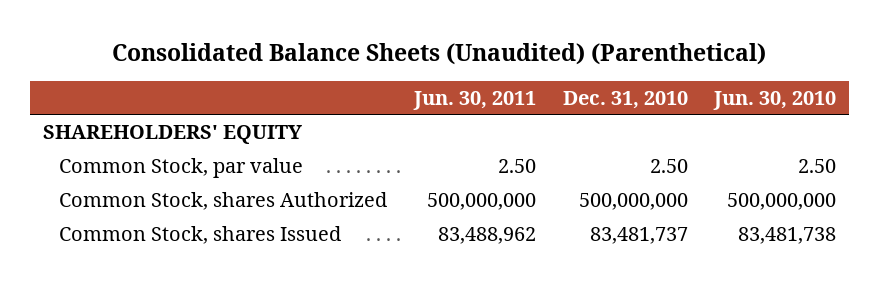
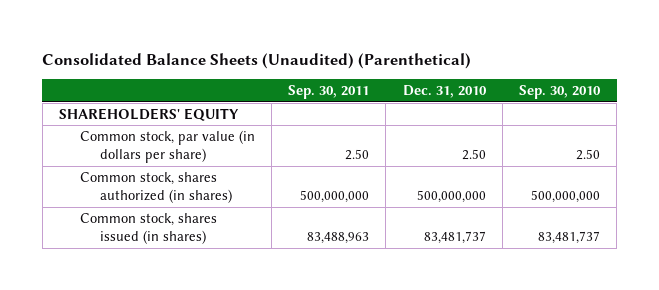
- | Jun. 30, 2011 | Dec. 31, 2010 | Jun. 30, 2010
+ | Sep. 30, 2011 | Dec. 31, 2010 | Sep. 30, 2010
- Common Stock, par value | 2.50 | 2.50 | 2.50
- Common Stock, shares Authorized | 500,000,000 | 500,000,000 | 500,000,000
- Common Stock, shares Issued | 83,488,962 | 83,481,737 | 83,481,738
+ Common stock, par value (in dollars per share) | 2.50 | 2.50 | 2.50
+ Common stock, shares authorized (in shares) | 500,000,000 | 500,000,000 | 500,000,000
+ Common stock, shares issued (in shares) | 83,488,963 | 83,481,737 | 83,481,737

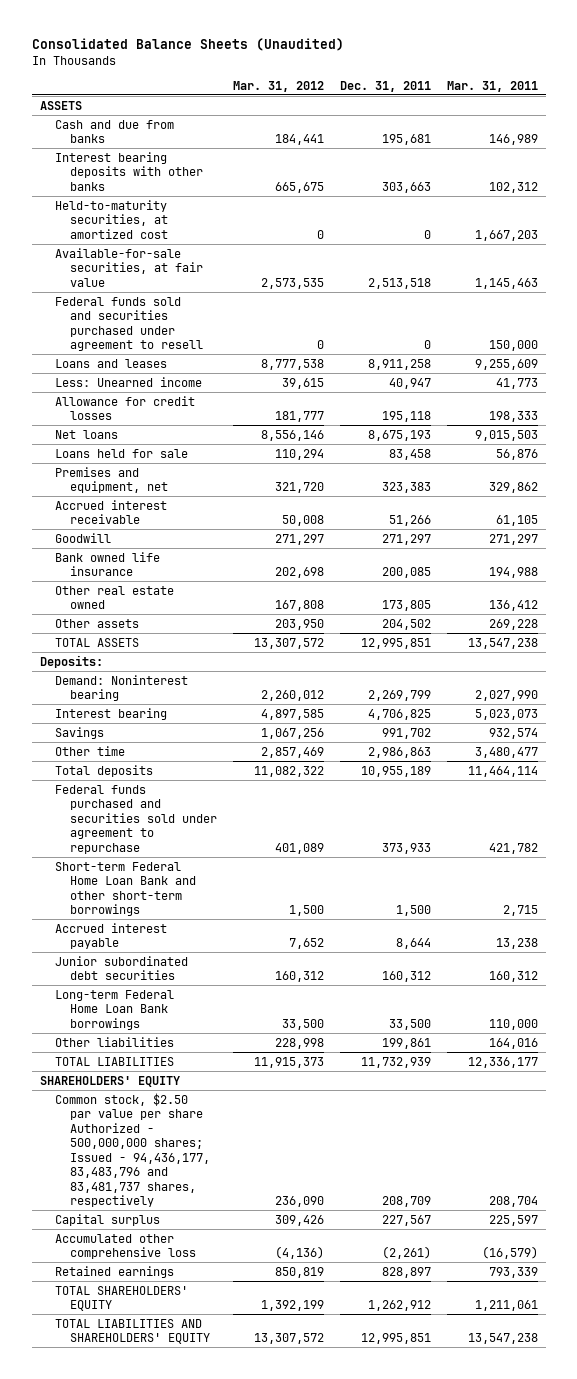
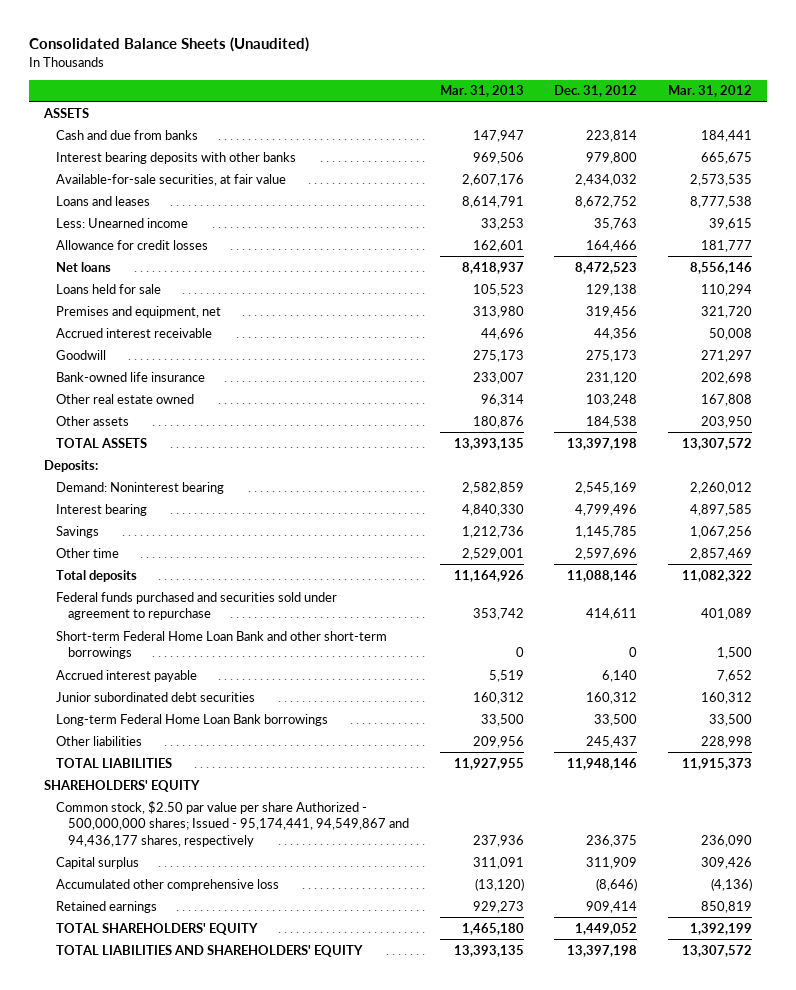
- | Mar. 31, 2012 | Dec. 31, 2011 | Mar. 31, 2011
+ | Mar. 31, 2013 | Dec. 31, 2012 | Mar. 31, 2012
- Held-to-maturity securities, at amortized cost | 0 | 0 | 1,667,203
- Federal funds sold and securities purchased under agreement to resell | 0 | 0 | 150,000
- Bank owned life insurance | 202,698 | 200,085 | 194,988
+ Bank-owned life insurance | 233,007 | 231,120 | 202,698
- Common stock, $2.50 par value per share Authorized - 500,000,000 shares; Issued - 94,436,177, 83,483,796 and 83,481,737 shares, respectively | 236,090 | 208,709 | 208,704
+ Common stock, $2.50 par value per share Authorized - 500,000,000 shares; Issued - 95,174,441, 94,549,867 and 94,436,177 shares, respectively | 237,936 | 236,375 | 236,090

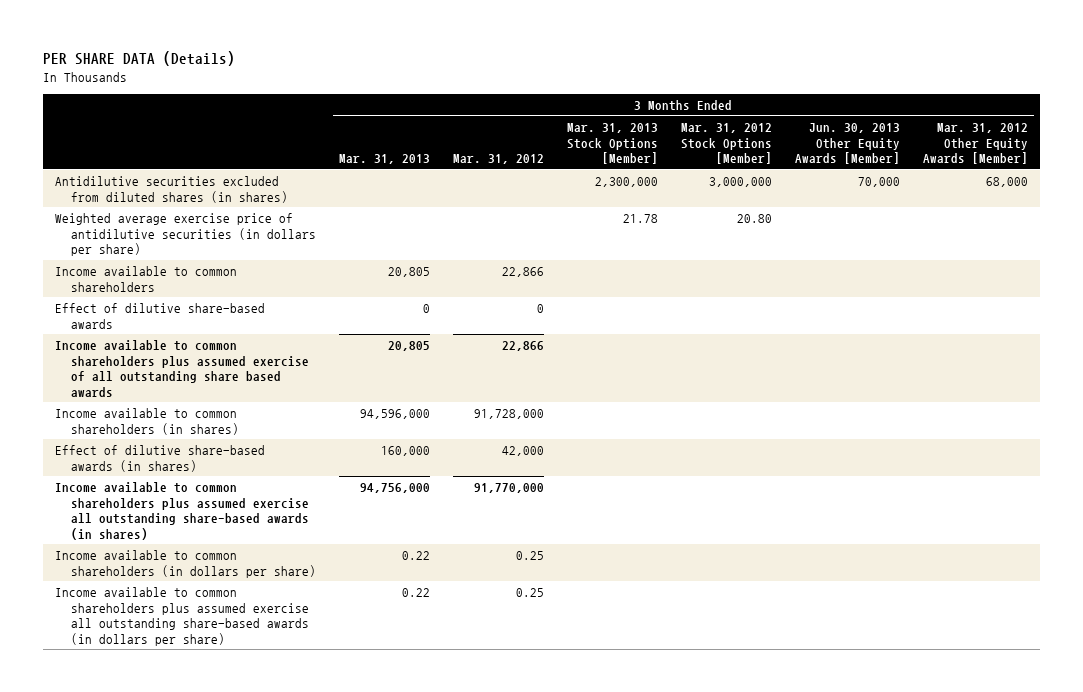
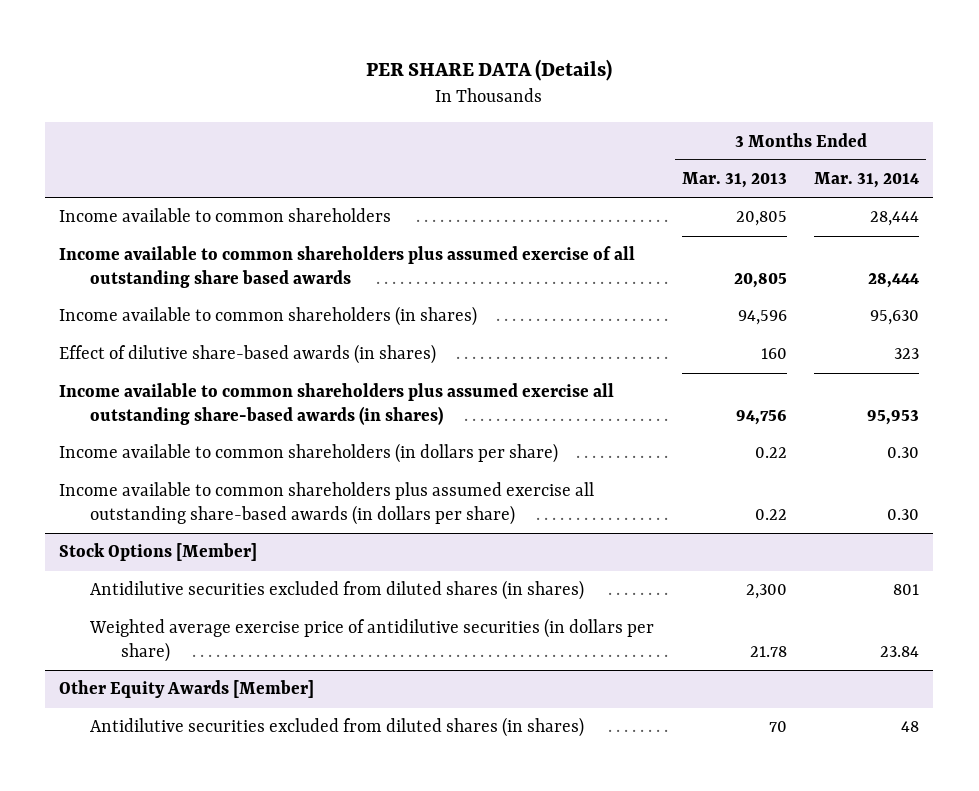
- | 3 Months Ended Mar. 31, 2013 | 3 Months Ended Mar. 31, 2012 | 3 Months Ended Mar. 31, 2013 Stock Options [Member] | 3 Months Ended Mar. 31, 2012 Stock Options [Member] | 3 Months Ended Jun. 30, 2013 Other Equity Awards [Member] | 3 Months Ended Mar. 31, 2012 Other Equity Awards [Member]
+ | 3 Months Ended Mar. 31, 2013 | 3 Months Ended Mar. 31, 2014
- Antidilutive securities excluded from diluted shares (in shares) | | | 2,300,000 | 3,000,000 | 70,000 | 68,000
- Weighted average exercise price of antidilutive securities (in dollars per share) | | | 21.78 | 20.80 | |
- Effect of dilutive share-based awards | 0 | 0 | | | |
- Income available to common shareholders (in shares) | 94,596,000 | 91,728,000 | | | |
- Effect of dilutive share-based awards (in shares) | 160,000 | 42,000 | | | |
- Income available to common shareholders plus assumed exercise all outstanding share-based awards (in shares) | 94,756,000 | 91,770,000 | | | |
+ Income available to common shareholders (in shares) | 94,596 | 95,630
+ Effect of dilutive share-based awards (in shares) | 160 | 323
+ Income available to common shareholders plus assumed exercise all outstanding share-based awards (in shares) | 94,756 | 95,953
+ Stock Options [Member]
+ Antidilutive securities excluded from diluted shares (in shares) | 2,300 | 801
+ Weighted average exercise price of antidilutive securities (in dollars per share) | 21.78 | 23.84
+ Other Equity Awards [Member]
+ Antidilutive securities excluded from diluted shares (in shares) | 70 | 48

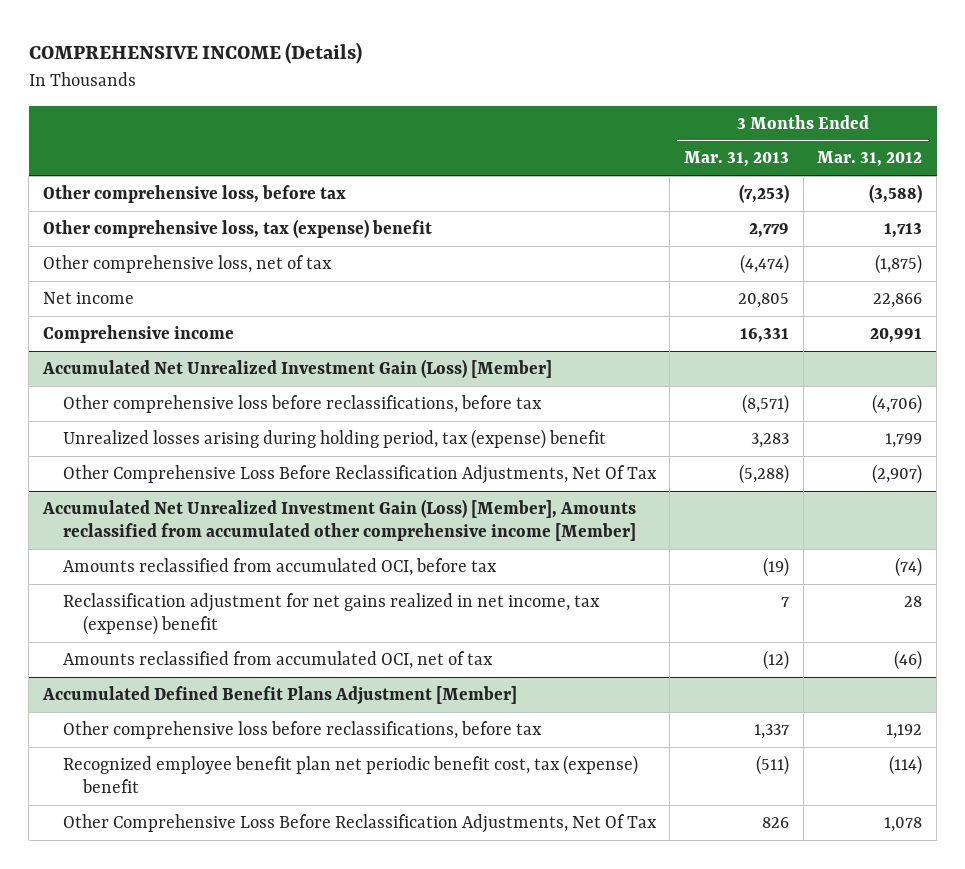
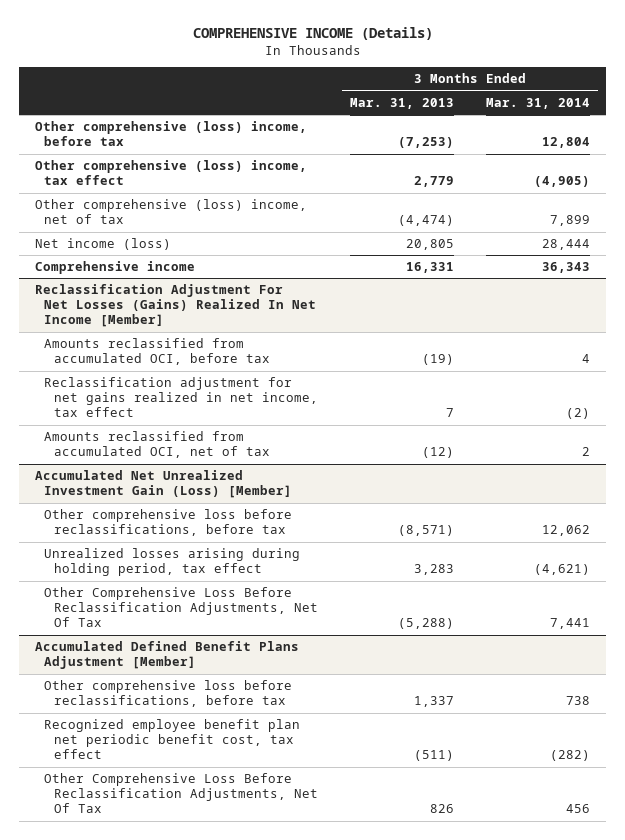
- | 3 Months Ended Mar. 31, 2013 | 3 Months Ended Mar. 31, 2012
+ | 3 Months Ended Mar. 31, 2013 | 3 Months Ended Mar. 31, 2014
- Other comprehensive loss, before tax | (7,253) | (3,588)
- Other comprehensive loss, tax (expense) benefit | 2,779 | 1,713
- Other comprehensive loss, net of tax | (4,474) | (1,875)
- Net income | 20,805 | 22,866
+ Other comprehensive (loss) income, before tax | (7,253) | 12,804
+ Other comprehensive (loss) income, tax effect | 2,779 | (4,905)
+ Other comprehensive (loss) income, net of tax | (4,474) | 7,899
+ Net income (loss) | 20,805 | 28,444
+ Reclassification Adjustment For Net Losses (Gains) Realized In Net Income [Member]
+ Amounts reclassified from accumulated OCI, before tax | (19) | 4
+ Reclassification adjustment for net gains realized in net income, tax effect | 7 | (2)
+ Amounts reclassified from accumulated OCI, net of tax | (12) | 2
@ Accumulated Net Unrealized Investment Gain (Loss) [Member]
- Unrealized losses arising during holding period, tax (expense) benefit | 3,283 | 1,799
+ Unrealized losses arising during holding period, tax effect | 3,283 | (4,621)
- Accumulated Net Unrealized Investment Gain (Loss) [Member], Amounts reclassified from accumulated other comprehensive income [Member]
- Amounts reclassified from accumulated OCI, before tax | (19) | (74)
- Reclassification adjustment for net gains realized in net income, tax (expense) benefit | 7 | 28
- Amounts reclassified from accumulated OCI, net of tax | (12) | (46)
@ Accumulated Defined Benefit Plans Adjustment [Member]
- Recognized employee benefit plan net periodic benefit cost, tax (expense) benefit | (511) | (114)
+ Recognized employee benefit plan net periodic benefit cost, tax effect | (511) | (282)

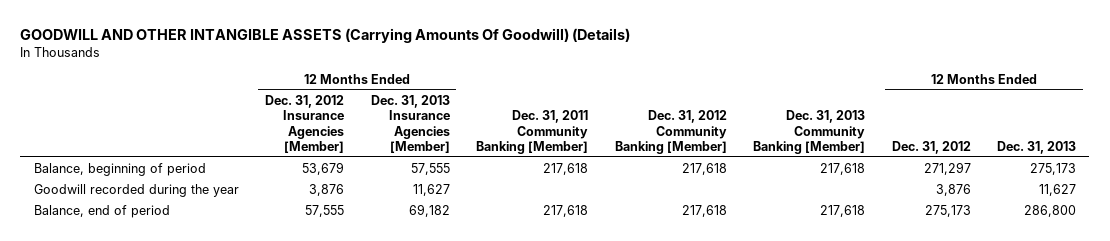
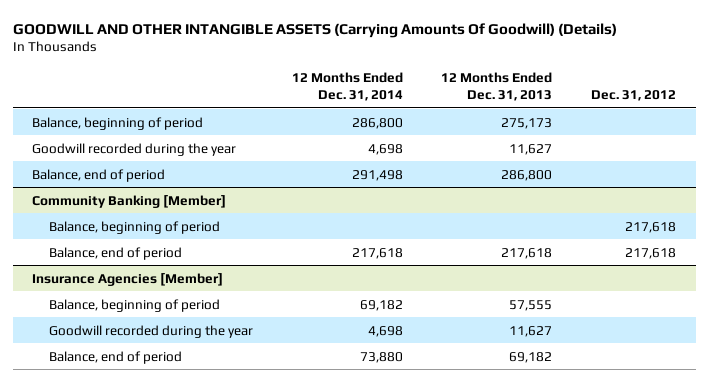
- | 12 Months Ended Dec. 31, 2012 Insurance Agencies [Member] | 12 Months Ended Dec. 31, 2013 Insurance Agencies [Member] | Dec. 31, 2011 Community Banking [Member] | Dec. 31, 2012 Community Banking [Member] | Dec. 31, 2013 Community Banking [Member] | 12 Months Ended Dec. 31, 2012 | 12 Months Ended Dec. 31, 2013
+ | 12 Months Ended Dec. 31, 2014 | 12 Months Ended Dec. 31, 2013 | Dec. 31, 2012
+ Community Banking [Member]
+ Balance, beginning of period | | | 217,618
+ Balance, end of period | 217,618 | 217,618 | 217,618
+ Insurance Agencies [Member]
+ Balance, beginning of period | 69,182 | 57,555 |
+ Goodwill recorded during the year | 4,698 | 11,627 |
+ Balance, end of period | 73,880 | 69,182 |

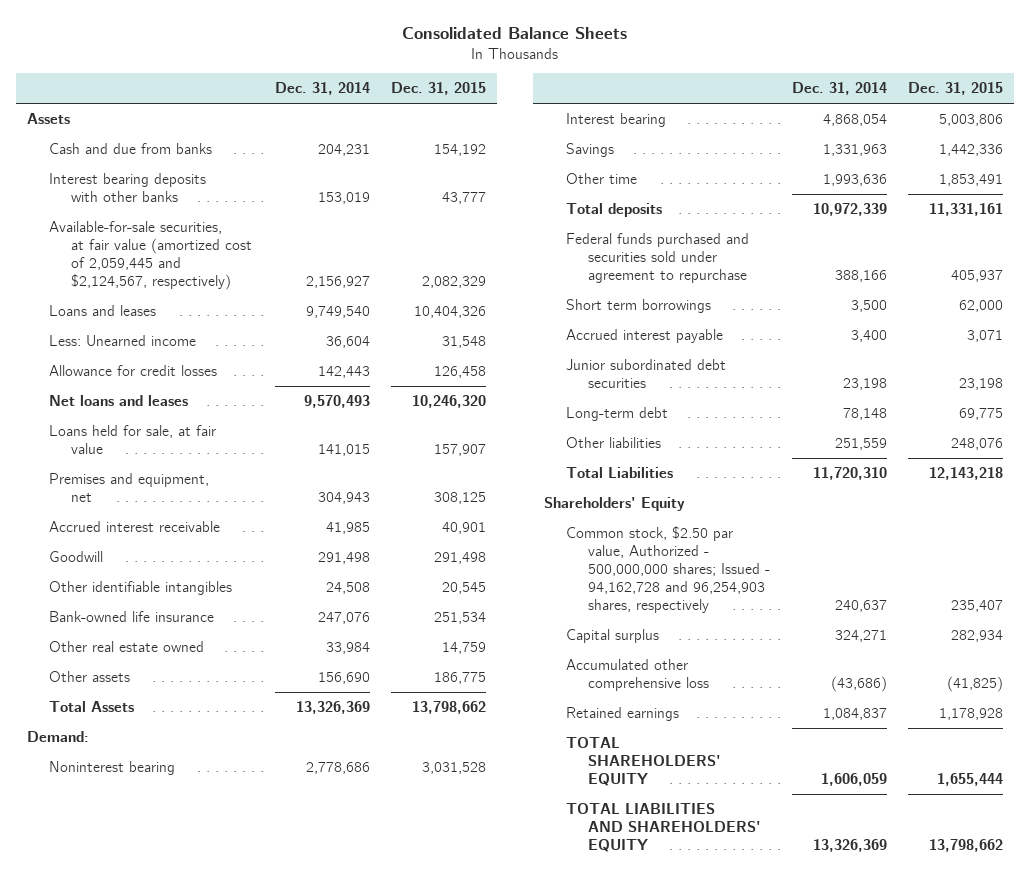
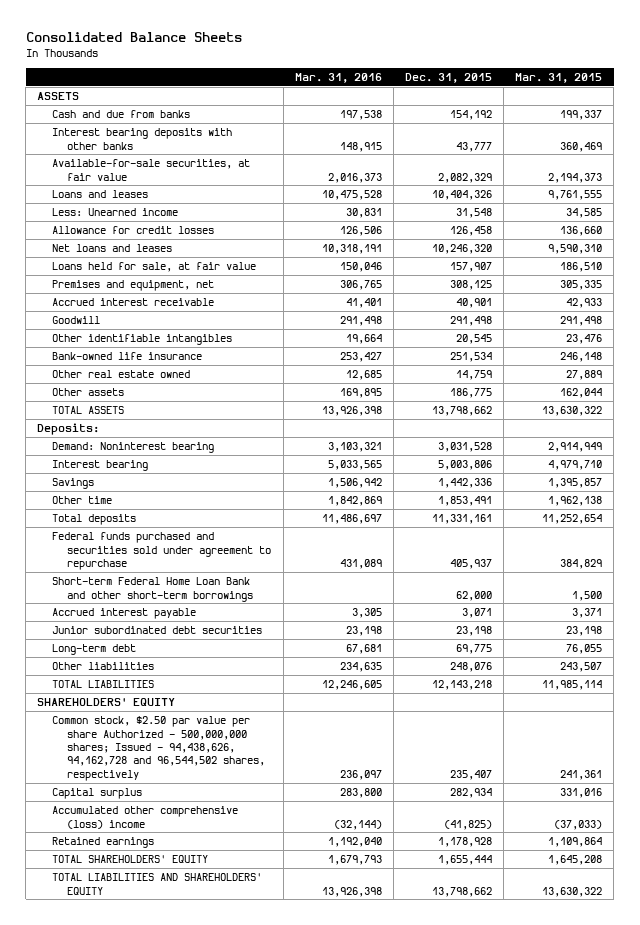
- | Dec. 31, 2014 | Dec. 31, 2015
+ | Mar. 31, 2016 | Dec. 31, 2015 | Mar. 31, 2015
- Assets
+ ASSETS
- Available-for-sale securities, at fair value (amortized cost of 2,059,445 and $2,124,567, respectively) | 2,156,927 | 2,082,329
+ Available-for-sale securities, at fair value | 2,016,373 | 2,082,329 | 2,194,373
- Total Assets | 13,326,369 | 13,798,662
- Demand:
- Noninterest bearing | 2,778,686 | 3,031,528
+ TOTAL ASSETS | 13,926,398 | 13,798,662 | 13,630,322
+ Deposits:
+ Demand: Noninterest bearing | 3,103,321 | 3,031,528 | 2,914,949
- Short term borrowings | 3,500 | 62,000
+ Short-term Federal Home Loan Bank and other short-term borrowings | | 62,000 | 1,500
- Total Liabilities | 11,720,310 | 12,143,218
- Shareholders' Equity
- Common stock, $2.50 par value, Authorized - 500,000,000 shares; Issued - 94,162,728 and 96,254,903 shares, respectively | 240,637 | 235,407
+ TOTAL LIABILITIES | 12,246,605 | 12,143,218 | 11,985,114
+ SHAREHOLDERS' EQUITY
+ Common stock, $2.50 par value per share Authorized - 500,000,000 shares; Issued - 94,438,626, 94,162,728 and 96,544,502 shares, respectively | 236,097 | 235,407 | 241,361
- Accumulated other comprehensive loss | (43,686) | (41,825)
+ Accumulated other comprehensive (loss) income | (32,144) | (41,825) | (37,033)

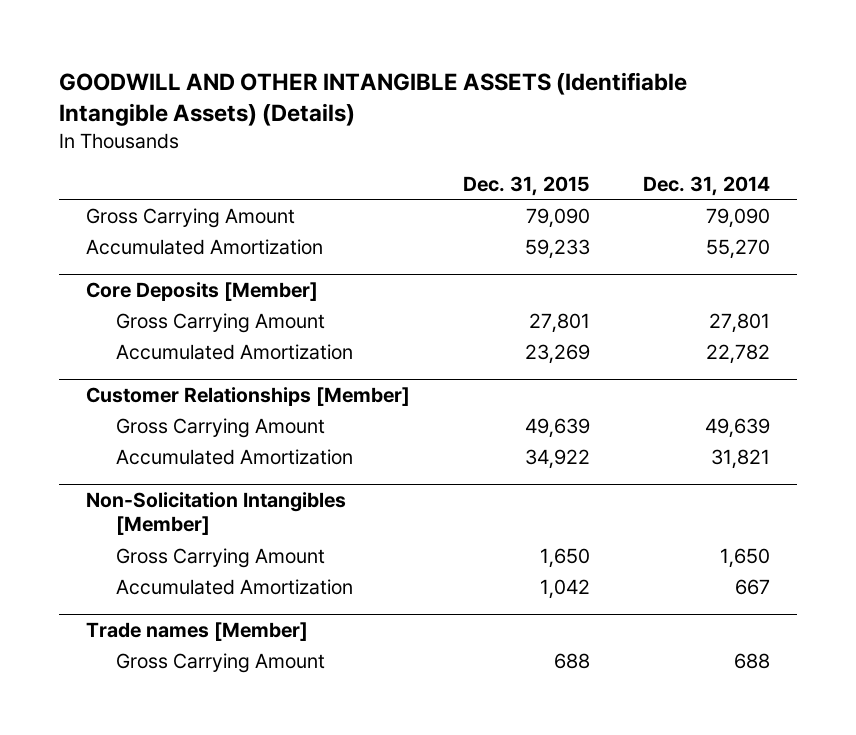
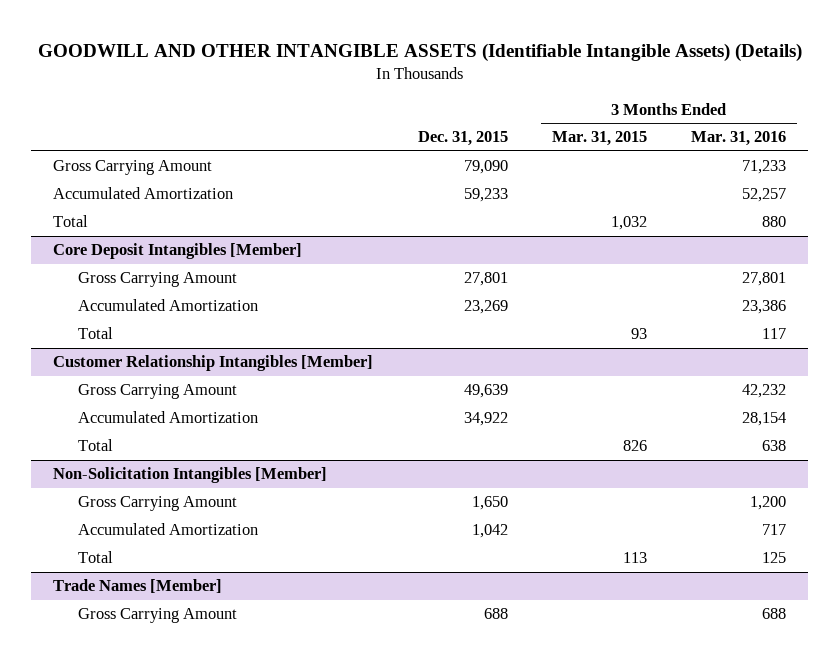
- | Dec. 31, 2015 | Dec. 31, 2014
+ | Dec. 31, 2015 | 3 Months Ended Mar. 31, 2015 | 3 Months Ended Mar. 31, 2016
- Core Deposits [Member]
+ Total | | 1,032 | 880
+ Core Deposit Intangibles [Member]
- Customer Relationships [Member]
+ Total | | 93 | 117
+ Customer Relationship Intangibles [Member]
+ Total | | 826 | 638
- Trade names [Member]
@ Non-Solicitation Intangibles [Member]
+ Total | | 113 | 125
+ Trade Names [Member]

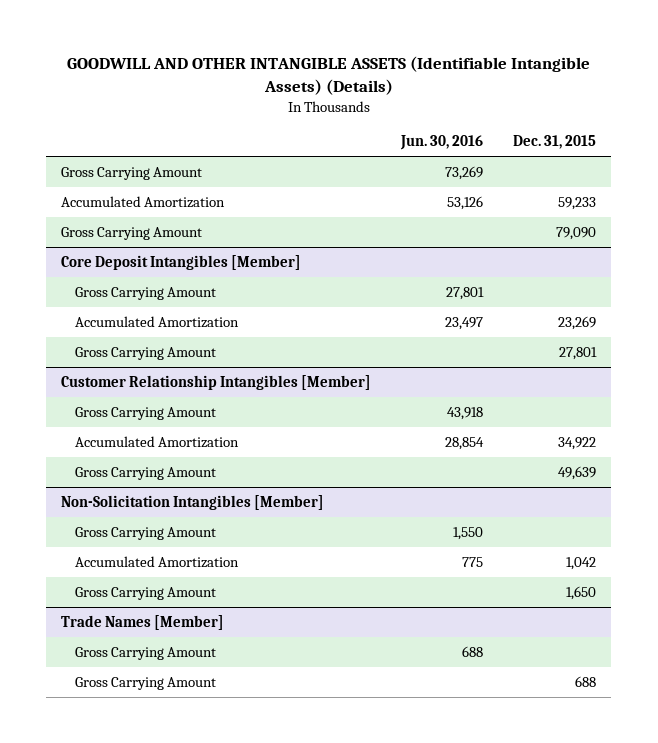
- | Dec. 31, 2015 | 3 Months Ended Mar. 31, 2015 | 3 Months Ended Mar. 31, 2016
+ | Jun. 30, 2016 | Dec. 31, 2015
+ Gross Carrying Amount | 73,269 |
- Total | | 1,032 | 880
moved down: Gross Carrying Amount | | 79,090
@ Core Deposit Intangibles [Member]
+ Gross Carrying Amount | 27,801 |
- Total | | 93 | 117
moved down: Gross Carrying Amount | | 27,801
@ Customer Relationship Intangibles [Member]
+ Gross Carrying Amount | 43,918 |
- Total | | 826 | 638
moved down: Gross Carrying Amount | | 49,639
@ Non-Solicitation Intangibles [Member]
+ Gross Carrying Amount | 1,550 |
- Total | | 113 | 125
moved down: Gross Carrying Amount | | 1,650
@ Trade Names [Member]
+ Gross Carrying Amount | 688 |

